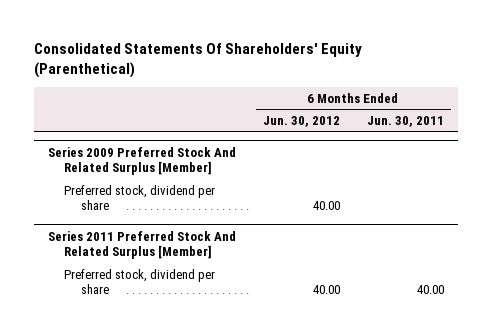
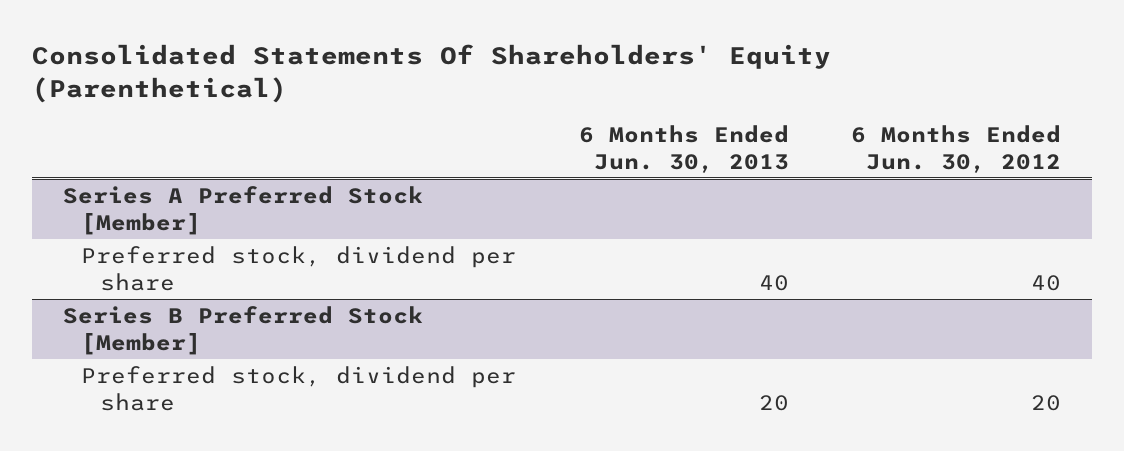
- | 6 Months Ended Jun. 30, 2012 | 6 Months Ended Jun. 30, 2011
+ | 6 Months Ended Jun. 30, 2013 | 6 Months Ended Jun. 30, 2012
- Series 2009 Preferred Stock And Related Surplus [Member]
- Preferred stock, dividend per share | 40.00 |
- Series 2011 Preferred Stock And Related Surplus [Member]
- Preferred stock, dividend per share | 40.00 | 40.00
+ Series A Preferred Stock [Member]
+ Preferred stock, dividend per share | 40 | 40
+ Series B Preferred Stock [Member]
+ Preferred stock, dividend per share | 20 | 20

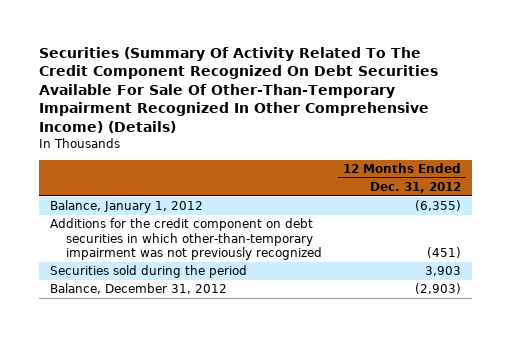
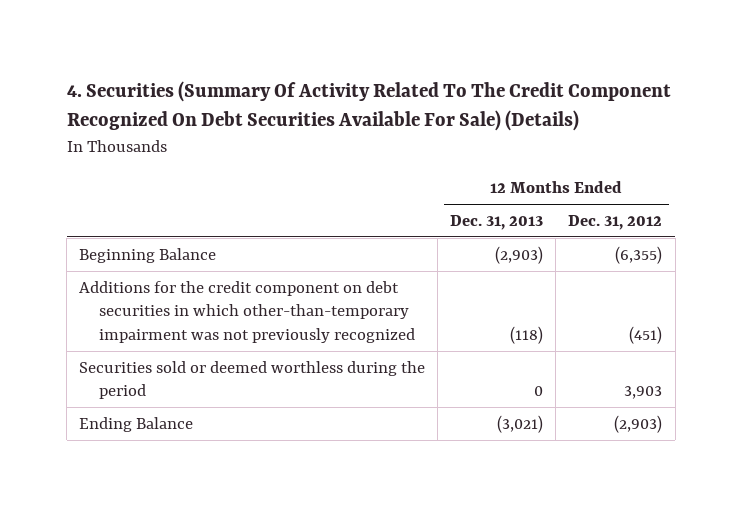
- Securities (Summary Of Activity Related To The Credit Component Recognized On Debt Securities Available For Sale Of Other-Than-Temporary Impairment Recognized In Other Comprehensive Income) (Details)
+ 4. Securities (Summary Of Activity Related To The Credit Component Recognized On Debt Securities Available For Sale) (Details)
- | 12 Months Ended Dec. 31, 2012
+ | 12 Months Ended Dec. 31, 2013 | 12 Months Ended Dec. 31, 2012
- Balance, January 1, 2012 | (6,355)
+ Beginning Balance | (2,903) | (6,355)
- Securities sold during the period | 3,903
- Balance, December 31, 2012 | (2,903)
+ Securities sold or deemed worthless during the period | 0 | 3,903
+ Ending Balance | (3,021) | (2,903)

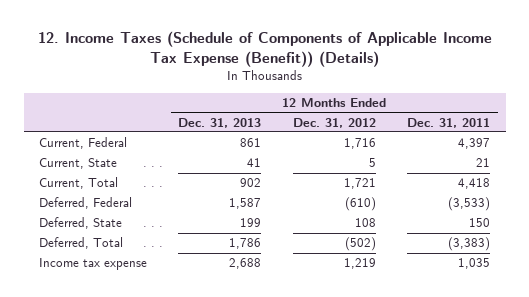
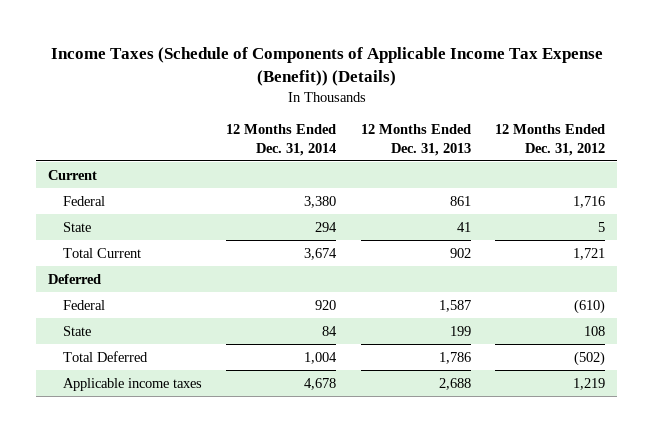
- 12. Income Taxes (Schedule of Components of Applicable Income Tax Expense (Benefit)) (Details)
+ Income Taxes (Schedule of Components of Applicable Income Tax Expense (Benefit)) (Details)
- | 12 Months Ended Dec. 31, 2013 | 12 Months Ended Dec. 31, 2012 | 12 Months Ended Dec. 31, 2011
+ | 12 Months Ended Dec. 31, 2014 | 12 Months Ended Dec. 31, 2013 | 12 Months Ended Dec. 31, 2012
- Current, Federal | 861 | 1,716 | 4,397
- Current, State | 41 | 5 | 21
- Current, Total | 902 | 1,721 | 4,418
- Deferred, Federal | 1,587 | (610) | (3,533)
- Deferred, State | 199 | 108 | 150
- Deferred, Total | 1,786 | (502) | (3,383)
- Income tax expense | 2,688 | 1,219 | 1,035
+ Current
+ Federal | 3,380 | 861 | 1,716
+ State | 294 | 41 | 5
+ Total Current | 3,674 | 902 | 1,721
+ Deferred
+ Federal | 920 | 1,587 | (610)
+ State | 84 | 199 | 108
+ Total Deferred | 1,004 | 1,786 | (502)
+ Applicable income taxes | 4,678 | 2,688 | 1,219

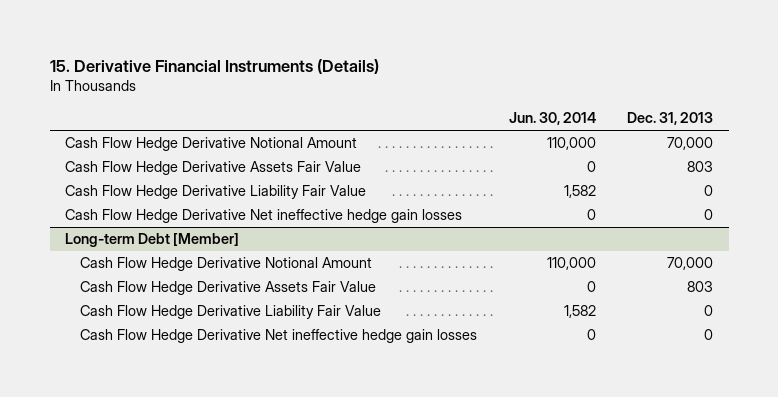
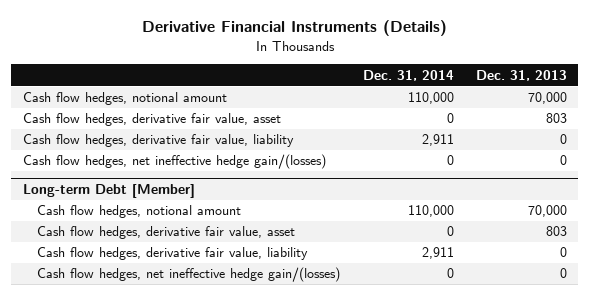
- 15. Derivative Financial Instruments (Details)
+ Derivative Financial Instruments (Details)
- | Jun. 30, 2014 | Dec. 31, 2013
+ | Dec. 31, 2014 | Dec. 31, 2013
- Cash Flow Hedge Derivative Notional Amount | 110,000 | 70,000
- Cash Flow Hedge Derivative Assets Fair Value | 0 | 803
- Cash Flow Hedge Derivative Liability Fair Value | 1,582 | 0
- Cash Flow Hedge Derivative Net ineffective hedge gain losses | 0 | 0
+ Cash flow hedges, notional amount | 110,000 | 70,000
+ Cash flow hedges, derivative fair value, asset | 0 | 803
+ Cash flow hedges, derivative fair value, liability | 2,911 | 0
+ Cash flow hedges, net ineffective hedge gain/(losses) | 0 | 0
@ Long-term Debt [Member]
- Cash Flow Hedge Derivative Notional Amount | 110,000 | 70,000
- Cash Flow Hedge Derivative Assets Fair Value | 0 | 803
- Cash Flow Hedge Derivative Liability Fair Value | 1,582 | 0
- Cash Flow Hedge Derivative Net ineffective hedge gain losses | 0 | 0
+ Cash flow hedges, notional amount | 110,000 | 70,000
+ Cash flow hedges, derivative fair value, asset | 0 | 803
+ Cash flow hedges, derivative fair value, liability | 2,911 | 0
+ Cash flow hedges, net ineffective hedge gain/(losses) | 0 | 0

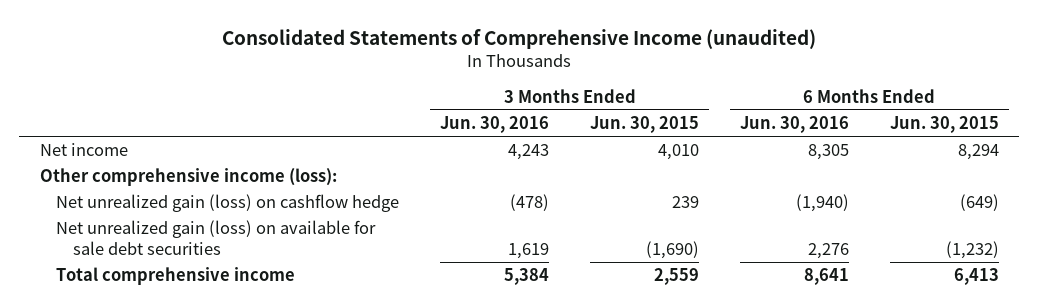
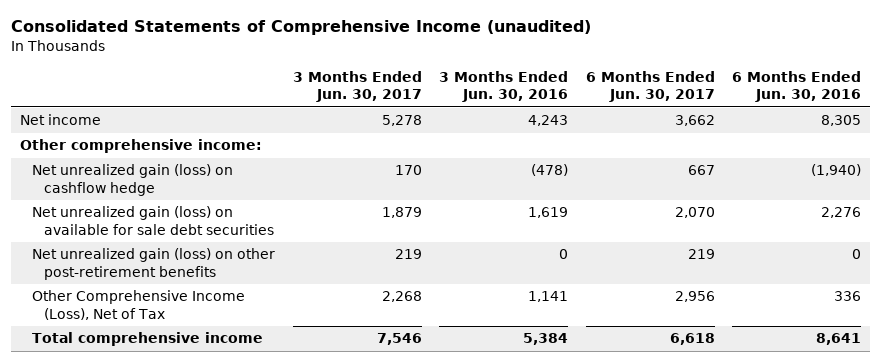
- | 3 Months Ended Jun. 30, 2016 | 3 Months Ended Jun. 30, 2015 | 6 Months Ended Jun. 30, 2016 | 6 Months Ended Jun. 30, 2015
+ | 3 Months Ended Jun. 30, 2017 | 3 Months Ended Jun. 30, 2016 | 6 Months Ended Jun. 30, 2017 | 6 Months Ended Jun. 30, 2016
- Other comprehensive income (loss):
+ Other comprehensive income:
+ Net unrealized gain (loss) on other post-retirement benefits | 219 | 0 | 219 | 0
+ Other Comprehensive Income (Loss), Net of Tax | 2,268 | 1,141 | 2,956 | 336

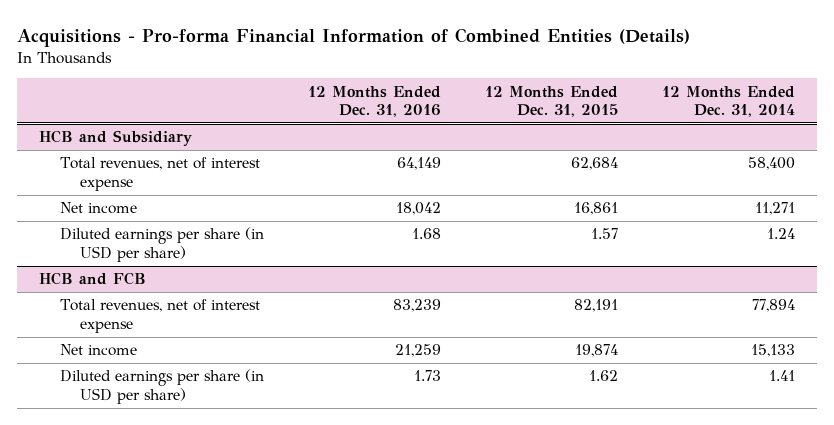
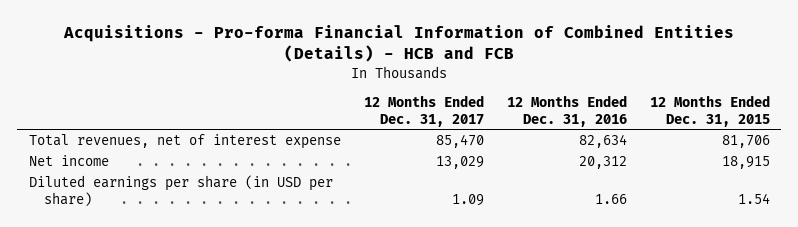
- Acquisitions - Pro-forma Financial Information of Combined Entities (Details)
+ Acquisitions - Pro-forma Financial Information of Combined Entities (Details) - HCB and FCB
- | 12 Months Ended Dec. 31, 2016 | 12 Months Ended Dec. 31, 2015 | 12 Months Ended Dec. 31, 2014
+ | 12 Months Ended Dec. 31, 2017 | 12 Months Ended Dec. 31, 2016 | 12 Months Ended Dec. 31, 2015
- HCB and Subsidiary
- Total revenues, net of interest expense | 64,149 | 62,684 | 58,400
- Net income | 18,042 | 16,861 | 11,271
- Diluted earnings per share (in USD per share) | 1.68 | 1.57 | 1.24
- HCB and FCB
- Total revenues, net of interest expense | 83,239 | 82,191 | 77,894
- Net income | 21,259 | 19,874 | 15,133
- Diluted earnings per share (in USD per share) | 1.73 | 1.62 | 1.41
+ Total revenues, net of interest expense | 85,470 | 82,634 | 81,706
+ Net income | 13,029 | 20,312 | 18,915
+ Diluted earnings per share (in USD per share) | 1.09 | 1.66 | 1.54

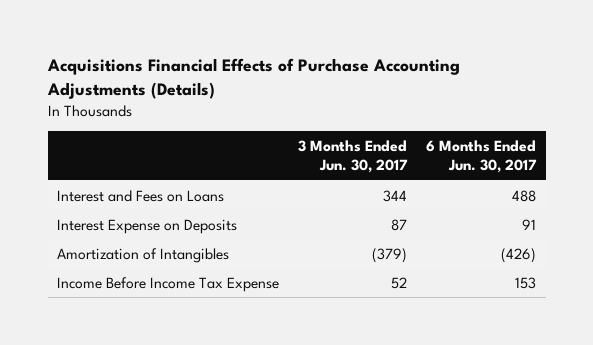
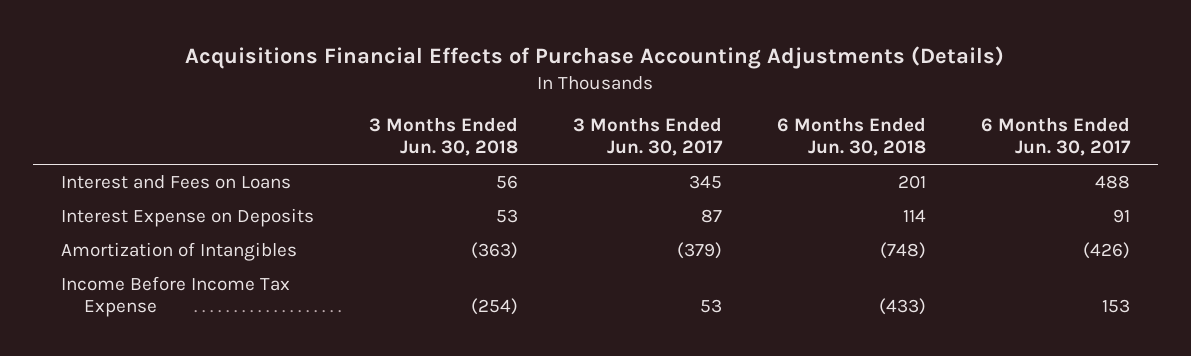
- | 3 Months Ended Jun. 30, 2017 | 6 Months Ended Jun. 30, 2017
+ | 3 Months Ended Jun. 30, 2018 | 3 Months Ended Jun. 30, 2017 | 6 Months Ended Jun. 30, 2018 | 6 Months Ended Jun. 30, 2017
- Interest and Fees on Loans | 344 | 488
+ Interest and Fees on Loans | 56 | 345 | 201 | 488
- Income Before Income Tax Expense | 52 | 153
+ Income Before Income Tax Expense | (254) | 53 | (433) | 153

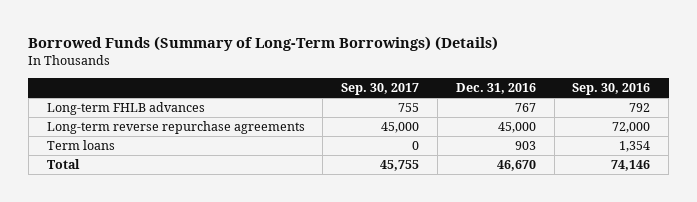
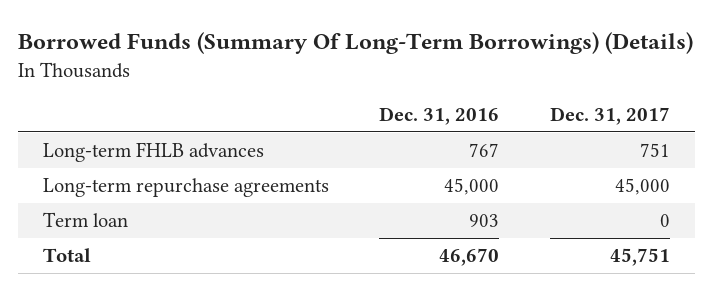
- Borrowed Funds (Summary of Long-Term Borrowings) (Details)
+ Borrowed Funds (Summary Of Long-Term Borrowings) (Details)
- | Sep. 30, 2017 | Dec. 31, 2016 | Sep. 30, 2016
+ | Dec. 31, 2016 | Dec. 31, 2017
- Long-term reverse repurchase agreements | 45,000 | 45,000 | 72,000
- Term loans | 0 | 903 | 1,354
+ Long-term repurchase agreements | 45,000 | 45,000
+ Term loan | 903 | 0

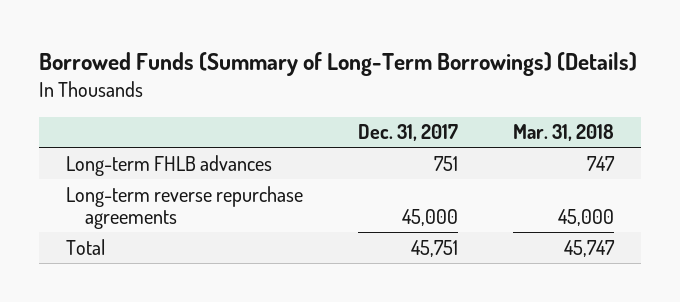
- Borrowed Funds (Summary Of Long-Term Borrowings) (Details)
+ Borrowed Funds (Summary of Long-Term Borrowings) (Details)
- | Dec. 31, 2016 | Dec. 31, 2017
+ | Dec. 31, 2017 | Mar. 31, 2018
- Long-term repurchase agreements | 45,000 | 45,000
- Term loan | 903 | 0
+ Long-term reverse repurchase agreements | 45,000 | 45,000

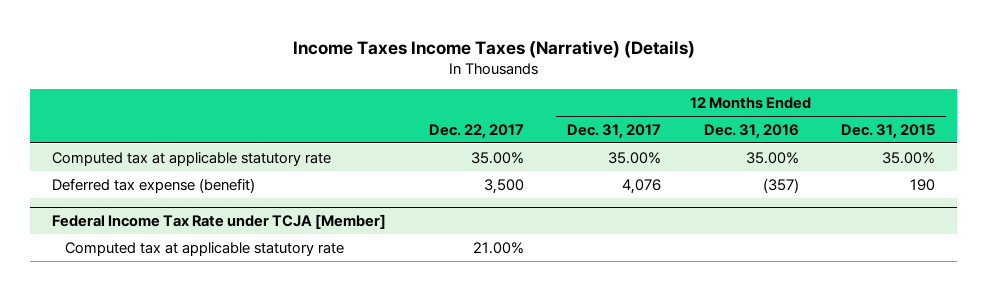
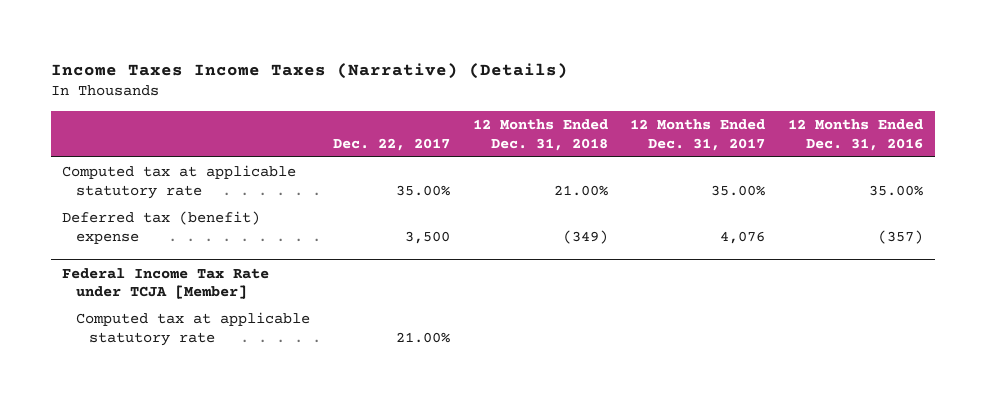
- | Dec. 22, 2017 | 12 Months Ended Dec. 31, 2017 | 12 Months Ended Dec. 31, 2016 | 12 Months Ended Dec. 31, 2015
+ | Dec. 22, 2017 | 12 Months Ended Dec. 31, 2018 | 12 Months Ended Dec. 31, 2017 | 12 Months Ended Dec. 31, 2016
- Deferred tax expense (benefit) | 3,500 | 4,076 | (357) | 190
+ Deferred tax (benefit) expense | 3,500 | (349) | 4,076 | (357)

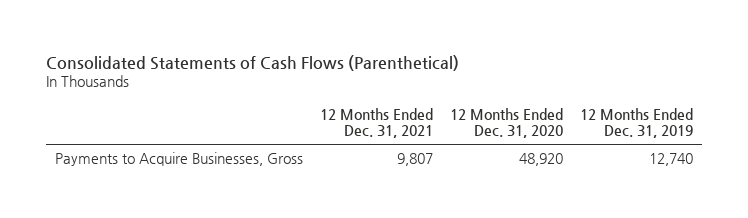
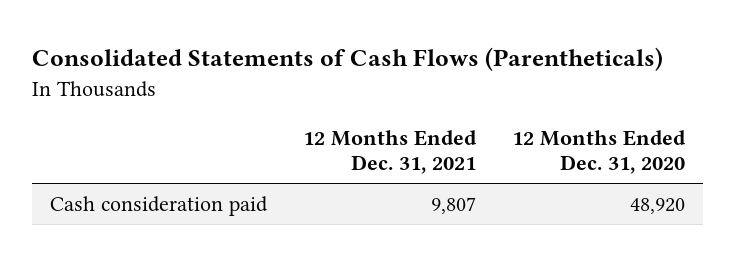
- Consolidated Statements of Cash Flows (Parenthetical)
+ Consolidated Statements of Cash Flows (Parentheticals)
- | 12 Months Ended Dec. 31, 2021 | 12 Months Ended Dec. 31, 2020 | 12 Months Ended Dec. 31, 2019
+ | 12 Months Ended Dec. 31, 2021 | 12 Months Ended Dec. 31, 2020
- Payments to Acquire Businesses, Gross | 9,807 | 48,920 | 12,740
+ Cash consideration paid | 9,807 | 48,920

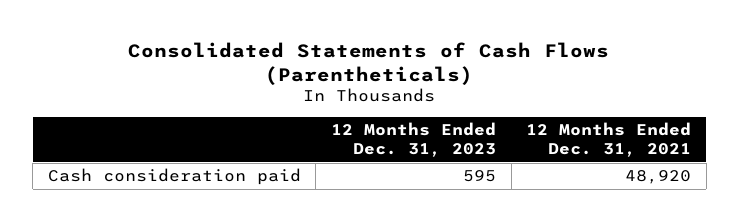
- | 12 Months Ended Dec. 31, 2021 | 12 Months Ended Dec. 31, 2020
+ | 12 Months Ended Dec. 31, 2023 | 12 Months Ended Dec. 31, 2021
- Cash consideration paid | 9,807 | 48,920
+ Cash consideration paid | 595 | 48,920

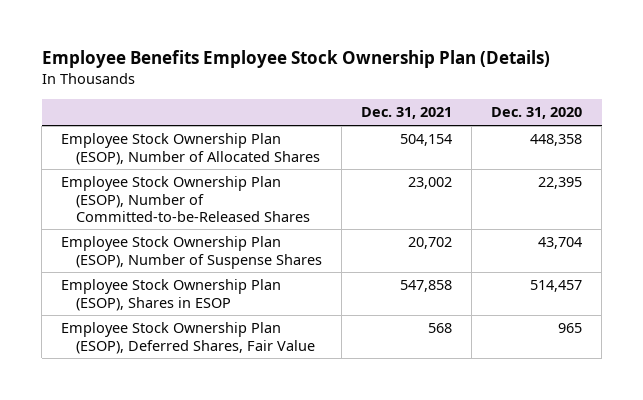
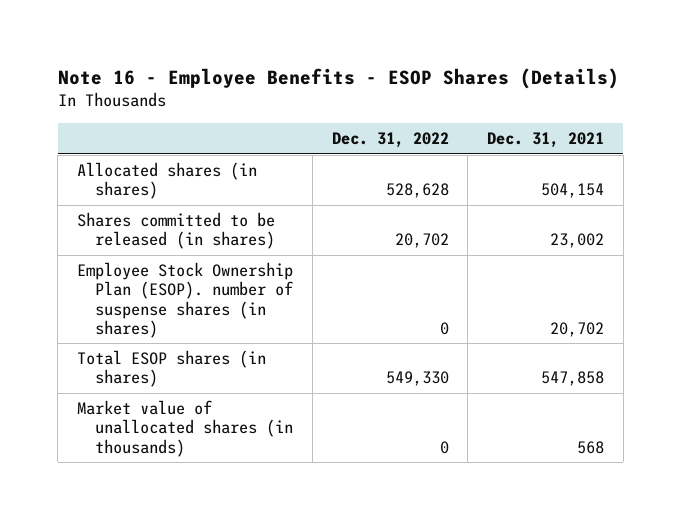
- Employee Benefits Employee Stock Ownership Plan (Details)
+ Note 16 - Employee Benefits - ESOP Shares (Details)
- | Dec. 31, 2021 | Dec. 31, 2020
+ | Dec. 31, 2022 | Dec. 31, 2021
- Employee Stock Ownership Plan (ESOP), Number of Allocated Shares | 504,154 | 448,358
- Employee Stock Ownership Plan (ESOP), Number of Committed-to-be-Released Shares | 23,002 | 22,395
- Employee Stock Ownership Plan (ESOP), Number of Suspense Shares | 20,702 | 43,704
- Employee Stock Ownership Plan (ESOP), Shares in ESOP | 547,858 | 514,457
- Employee Stock Ownership Plan (ESOP), Deferred Shares, Fair Value | 568 | 965
+ Allocated shares (in shares) | 528,628 | 504,154
+ Shares committed to be released (in shares) | 20,702 | 23,002
+ Employee Stock Ownership Plan (ESOP). number of suspense shares (in shares) | 0 | 20,702
+ Total ESOP shares (in shares) | 549,330 | 547,858
+ Market value of unallocated shares (in thousands) | 0 | 568

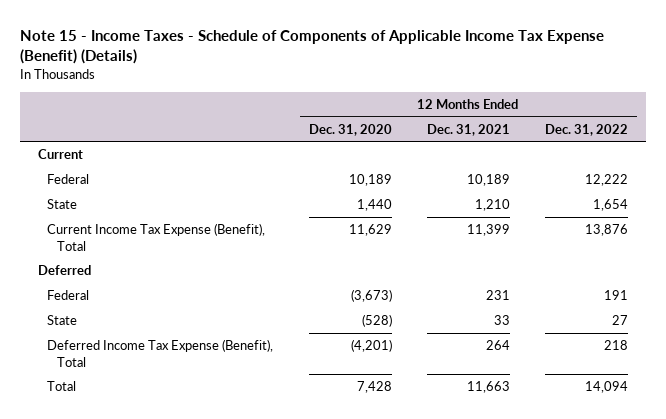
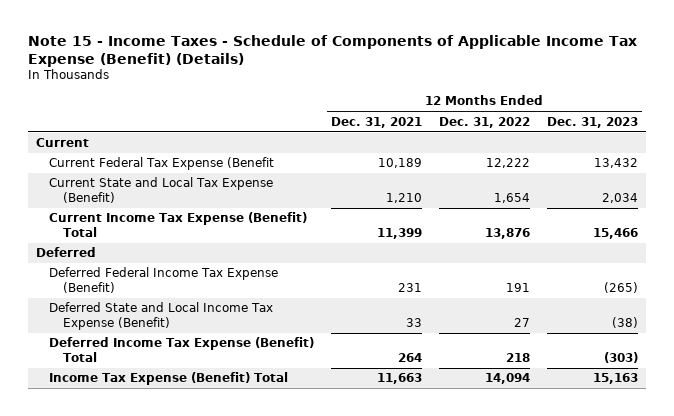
- | 12 Months Ended Dec. 31, 2020 | 12 Months Ended Dec. 31, 2021 | 12 Months Ended Dec. 31, 2022
+ | 12 Months Ended Dec. 31, 2021 | 12 Months Ended Dec. 31, 2022 | 12 Months Ended Dec. 31, 2023
- Federal | 10,189 | 10,189 | 12,222
- State | 1,440 | 1,210 | 1,654
- Current Income Tax Expense (Benefit), Total | 11,629 | 11,399 | 13,876
+ Current Federal Tax Expense (Benefit | 10,189 | 12,222 | 13,432
+ Current State and Local Tax Expense (Benefit) | 1,210 | 1,654 | 2,034
+ Current Income Tax Expense (Benefit) Total | 11,399 | 13,876 | 15,466
- Federal | (3,673) | 231 | 191
- State | (528) | 33 | 27
- Deferred Income Tax Expense (Benefit), Total | (4,201) | 264 | 218
- Total | 7,428 | 11,663 | 14,094
+ Deferred Federal Income Tax Expense (Benefit) | 231 | 191 | (265)
+ Deferred State and Local Income Tax Expense (Benefit) | 33 | 27 | (38)
+ Deferred Income Tax Expense (Benefit) Total | 264 | 218 | (303)
+ Income Tax Expense (Benefit) Total | 11,663 | 14,094 | 15,163

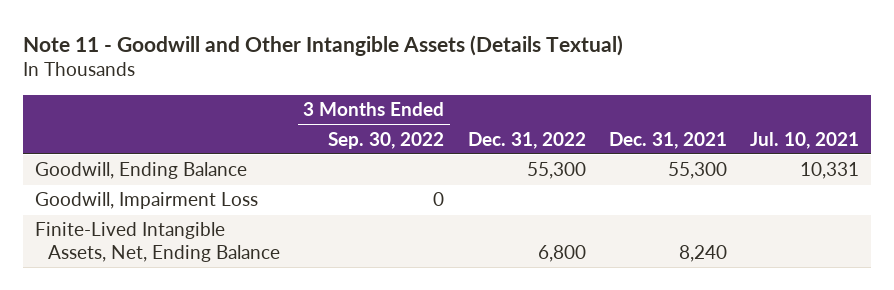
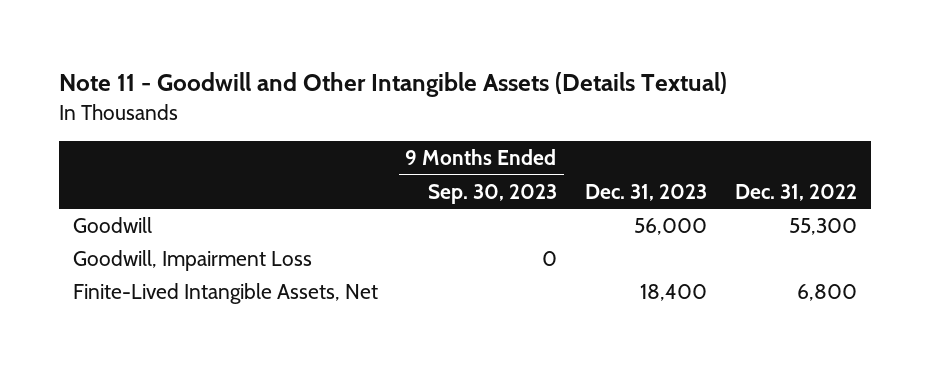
- | 3 Months Ended Sep. 30, 2022 | Dec. 31, 2022 | Dec. 31, 2021 | Jul. 10, 2021
+ | 9 Months Ended Sep. 30, 2023 | Dec. 31, 2023 | Dec. 31, 2022
- Goodwill, Ending Balance | | 55,300 | 55,300 | 10,331
+ Goodwill | | 56,000 | 55,300
- Finite-Lived Intangible Assets, Net, Ending Balance | | 6,800 | 8,240 |
+ Finite-Lived Intangible Assets, Net | | 18,400 | 6,800

